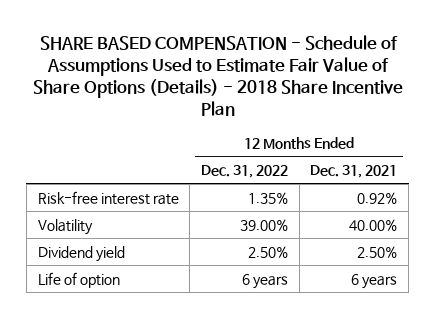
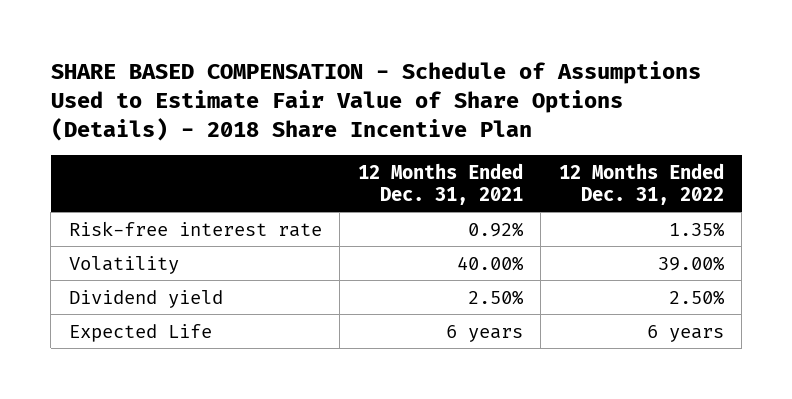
- | 12 Months Ended Dec. 31, 2022 | 12 Months Ended Dec. 31, 2021
+ | 12 Months Ended Dec. 31, 2021 | 12 Months Ended Dec. 31, 2022
- Life of option | 6 years | 6 years
+ Expected Life | 6 years | 6 years

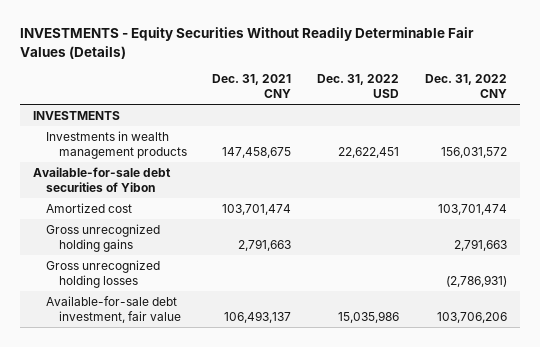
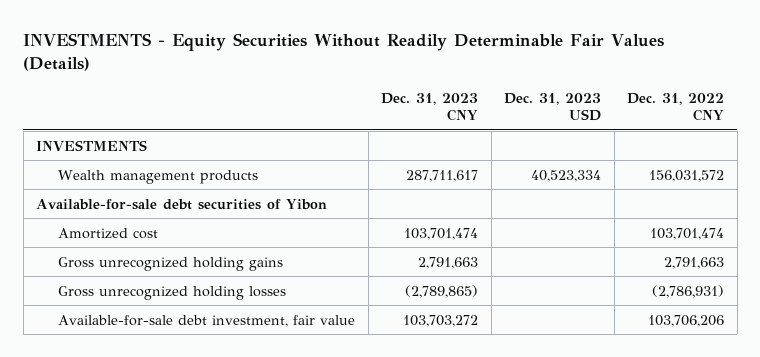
- | Dec. 31, 2021 CNY | Dec. 31, 2022 USD | Dec. 31, 2022 CNY
+ | Dec. 31, 2023 CNY | Dec. 31, 2023 USD | Dec. 31, 2022 CNY
- Investments in wealth management products | 147,458,675 | 22,622,451 | 156,031,572
+ Wealth management products | 287,711,617 | 40,523,334 | 156,031,572

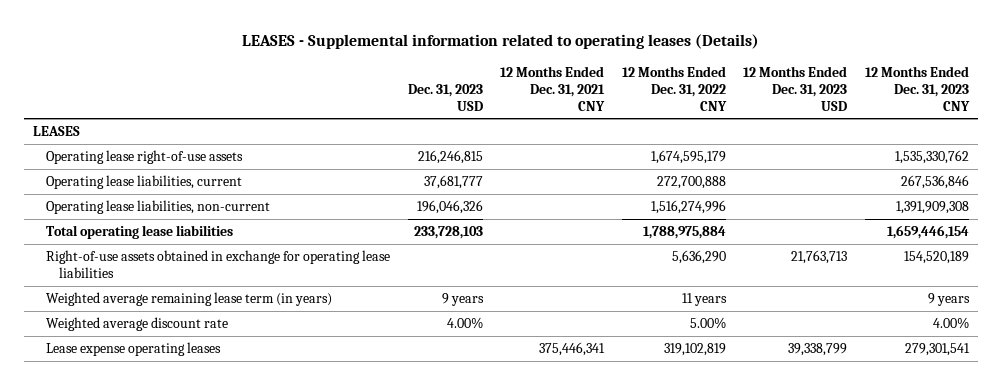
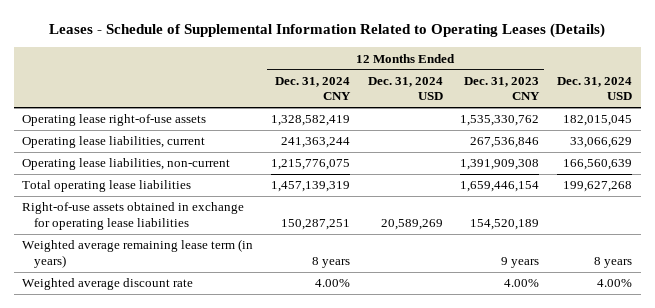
- LEASES - Supplemental information related to operating leases (Details)
+ Leases - Schedule of Supplemental Information Related to Operating Leases (Details)
- | Dec. 31, 2023 USD | 12 Months Ended Dec. 31, 2021 CNY | 12 Months Ended Dec. 31, 2022 CNY | 12 Months Ended Dec. 31, 2023 USD | 12 Months Ended Dec. 31, 2023 CNY
+ | 12 Months Ended Dec. 31, 2024 CNY | 12 Months Ended Dec. 31, 2024 USD | 12 Months Ended Dec. 31, 2023 CNY | Dec. 31, 2024 USD
- LEASES
- Lease expense operating leases | | 375,446,341 | 319,102,819 | 39,338,799 | 279,301,541

